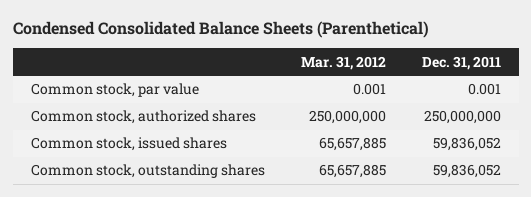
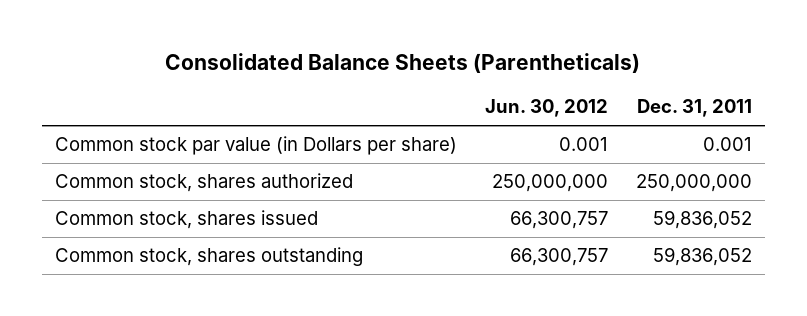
- Condensed Consolidated Balance Sheets (Parenthetical)
+ Consolidated Balance Sheets (Parentheticals)
- | Mar. 31, 2012 | Dec. 31, 2011
+ | Jun. 30, 2012 | Dec. 31, 2011
- Common stock, par value | 0.001 | 0.001
- Common stock, authorized shares | 250,000,000 | 250,000,000
- Common stock, issued shares | 65,657,885 | 59,836,052
- Common stock, outstanding shares | 65,657,885 | 59,836,052
+ Common stock par value (in Dollars per share) | 0.001 | 0.001
+ Common stock, shares authorized | 250,000,000 | 250,000,000
+ Common stock, shares issued | 66,300,757 | 59,836,052
+ Common stock, shares outstanding | 66,300,757 | 59,836,052

